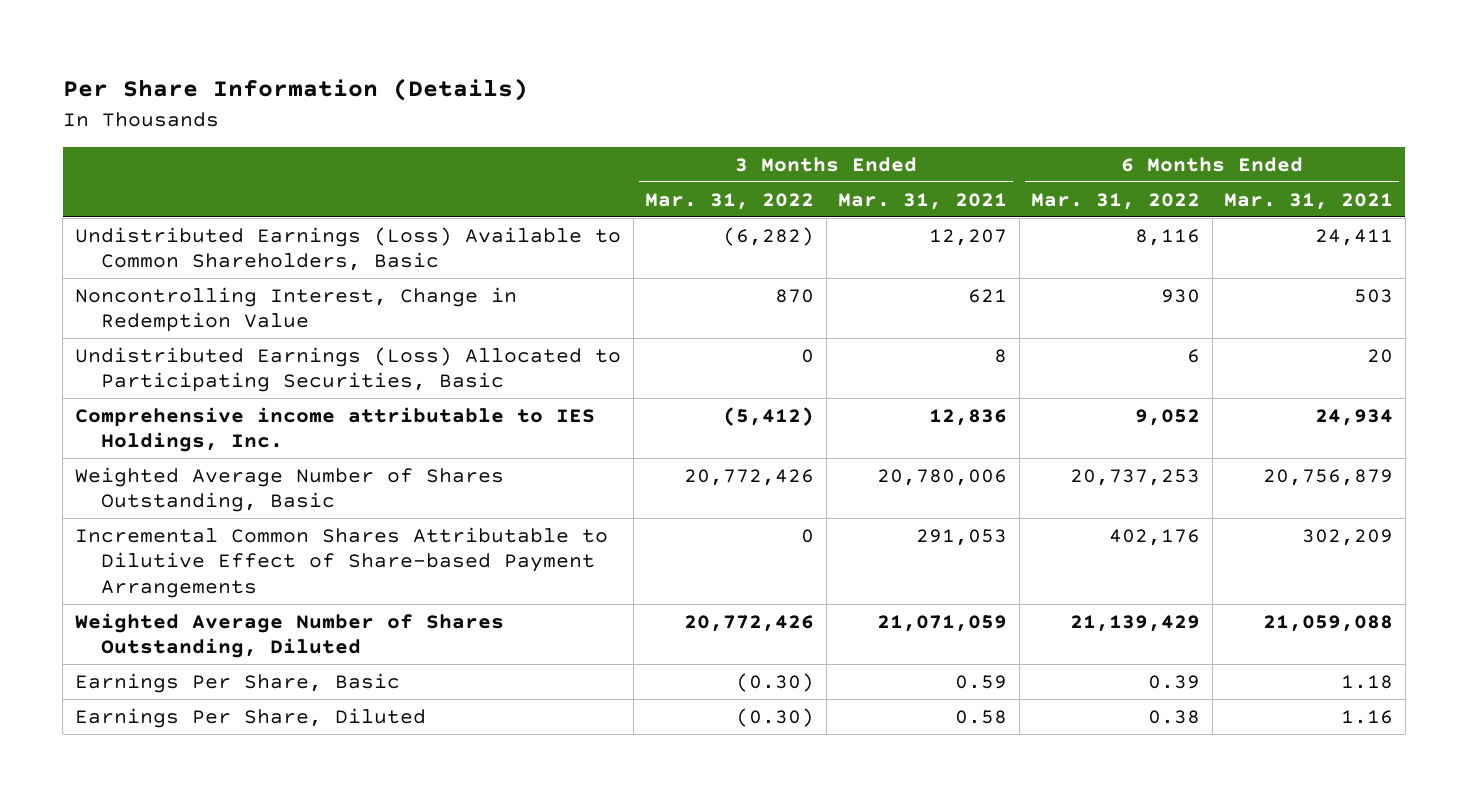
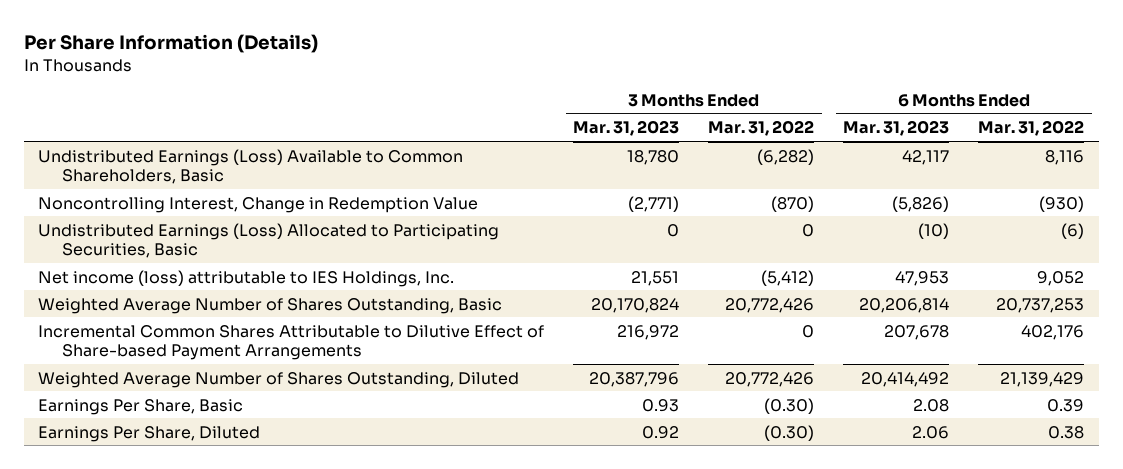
- | 3 Months Ended Mar. 31, 2022 | 3 Months Ended Mar. 31, 2021 | 6 Months Ended Mar. 31, 2022 | 6 Months Ended Mar. 31, 2021
+ | 3 Months Ended Mar. 31, 2023 | 3 Months Ended Mar. 31, 2022 | 6 Months Ended Mar. 31, 2023 | 6 Months Ended Mar. 31, 2022
- Noncontrolling Interest, Change in Redemption Value | 870 | 621 | 930 | 503
- Undistributed Earnings (Loss) Allocated to Participating Securities, Basic | 0 | 8 | 6 | 20
- Comprehensive income attributable to IES Holdings, Inc. | (5,412) | 12,836 | 9,052 | 24,934
+ Noncontrolling Interest, Change in Redemption Value | (2,771) | (870) | (5,826) | (930)
+ Undistributed Earnings (Loss) Allocated to Participating Securities, Basic | 0 | 0 | (10) | (6)
+ Net income (loss) attributable to IES Holdings, Inc. | 21,551 | (5,412) | 47,953 | 9,052

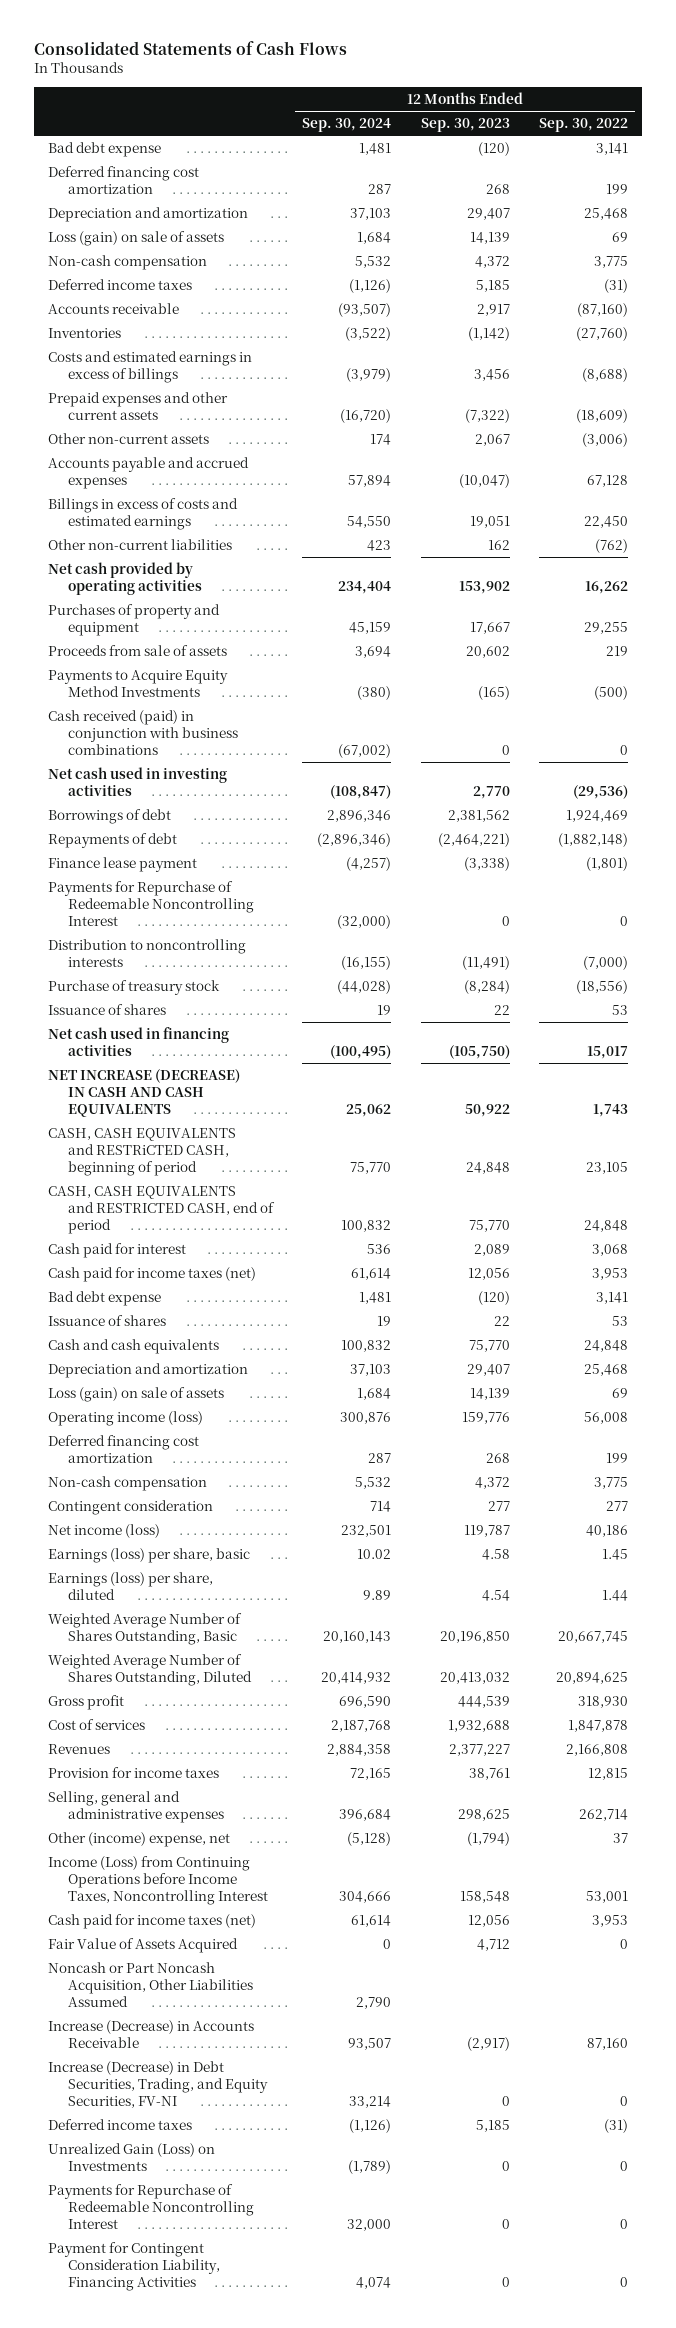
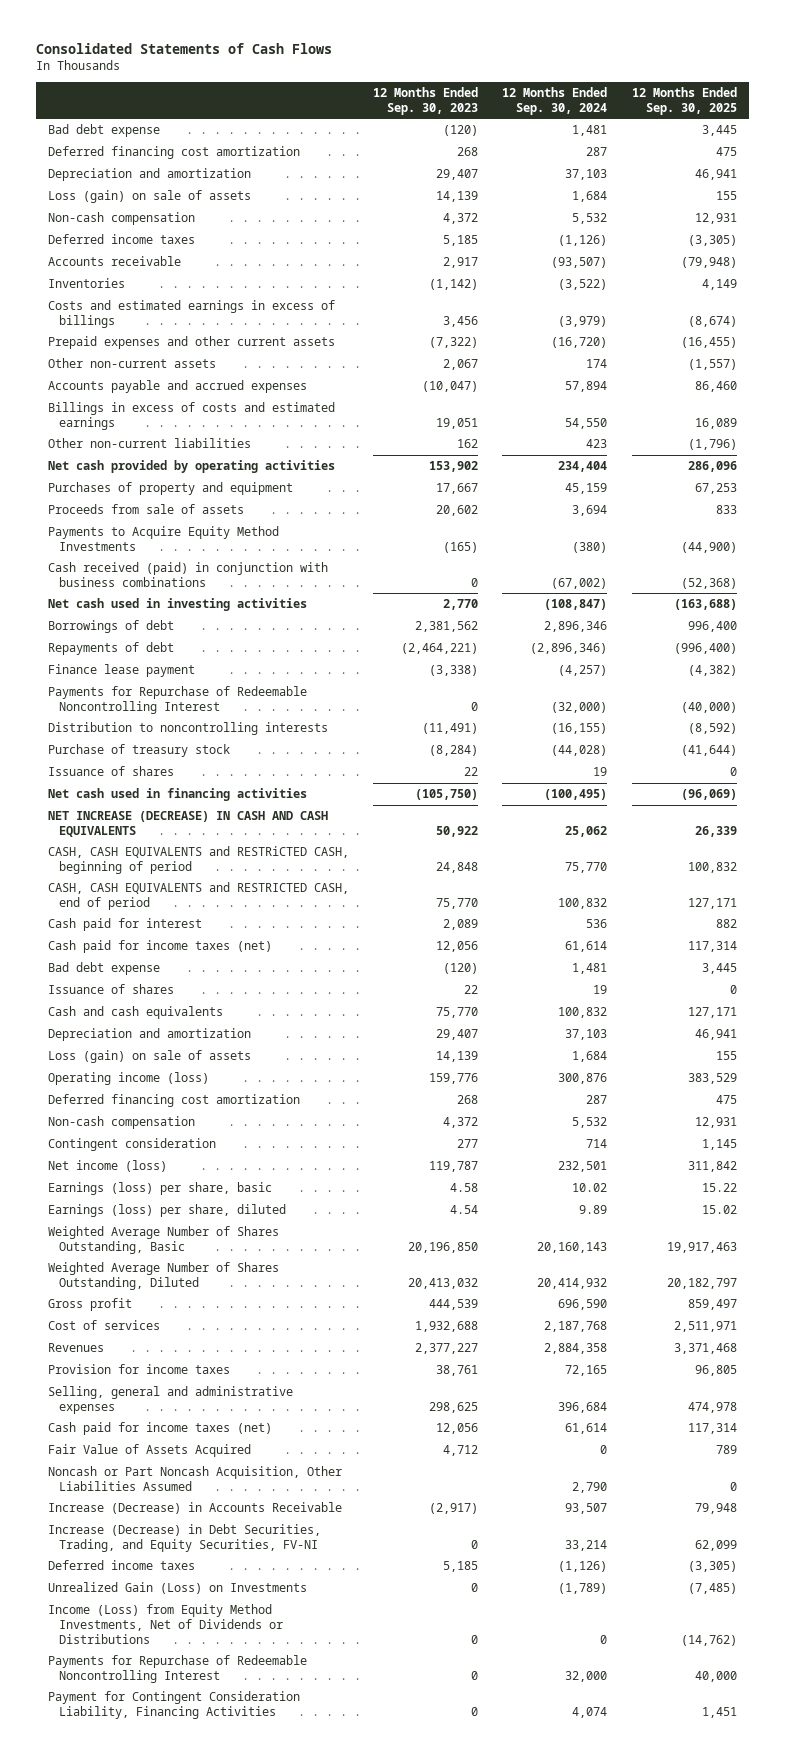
- | 12 Months Ended Sep. 30, 2024 | 12 Months Ended Sep. 30, 2023 | 12 Months Ended Sep. 30, 2022
+ | 12 Months Ended Sep. 30, 2023 | 12 Months Ended Sep. 30, 2024 | 12 Months Ended Sep. 30, 2025
- Other (income) expense, net | (5,128) | (1,794) | 37
- Income (Loss) from Continuing Operations before Income Taxes, Noncontrolling Interest | 304,666 | 158,548 | 53,001
+ Income (Loss) from Equity Method Investments, Net of Dividends or Distributions | 0 | 0 | (14,762)

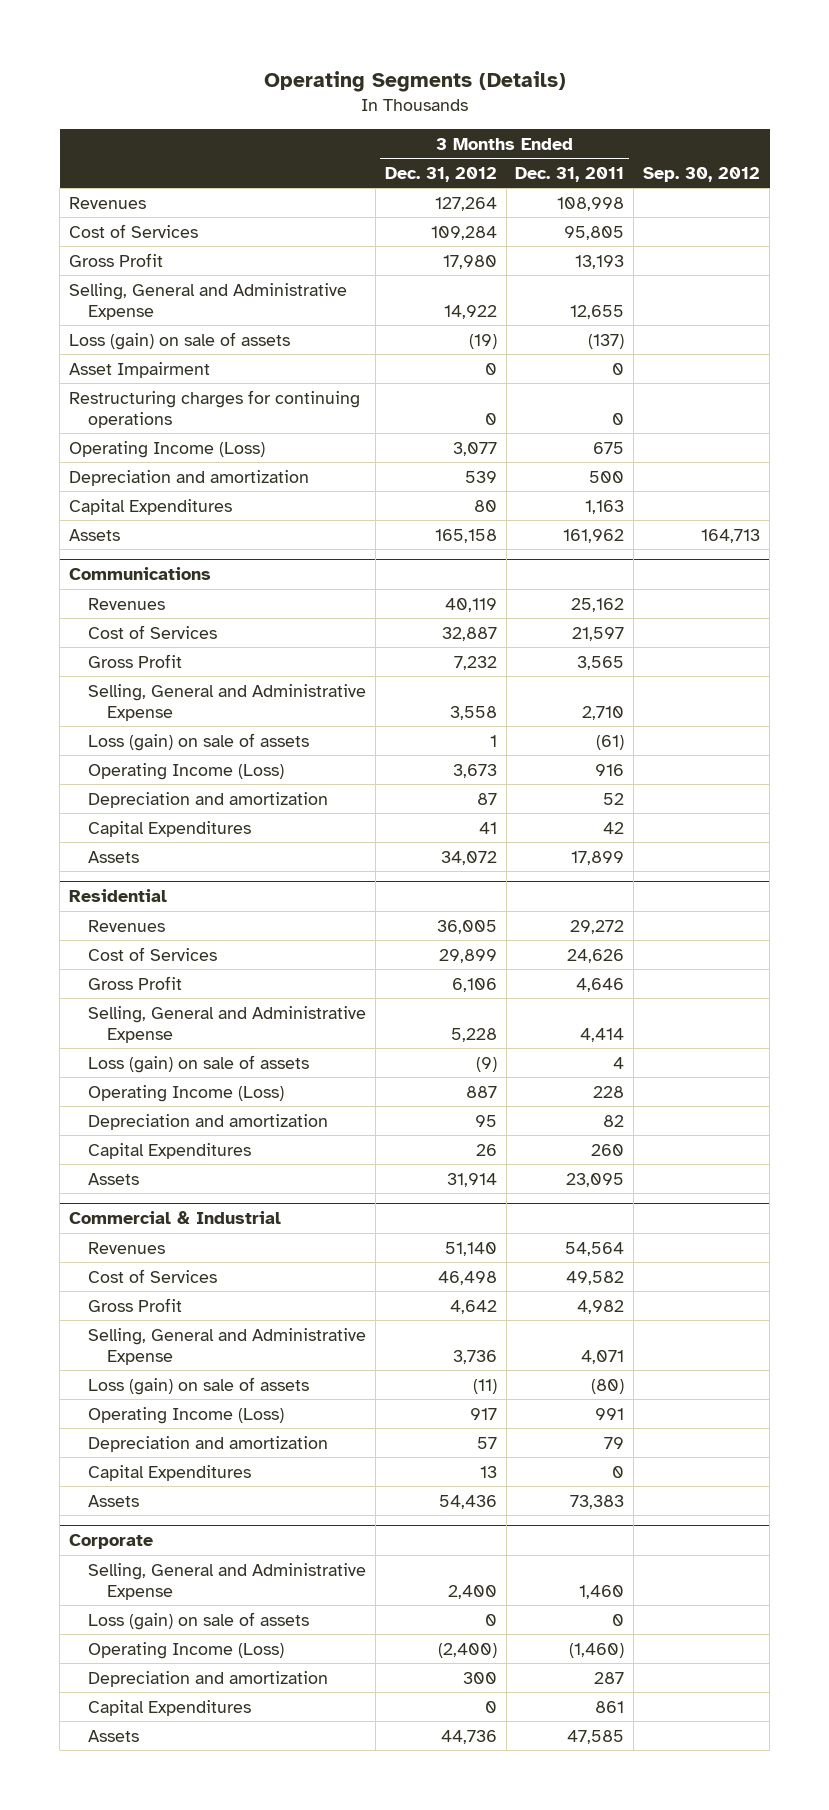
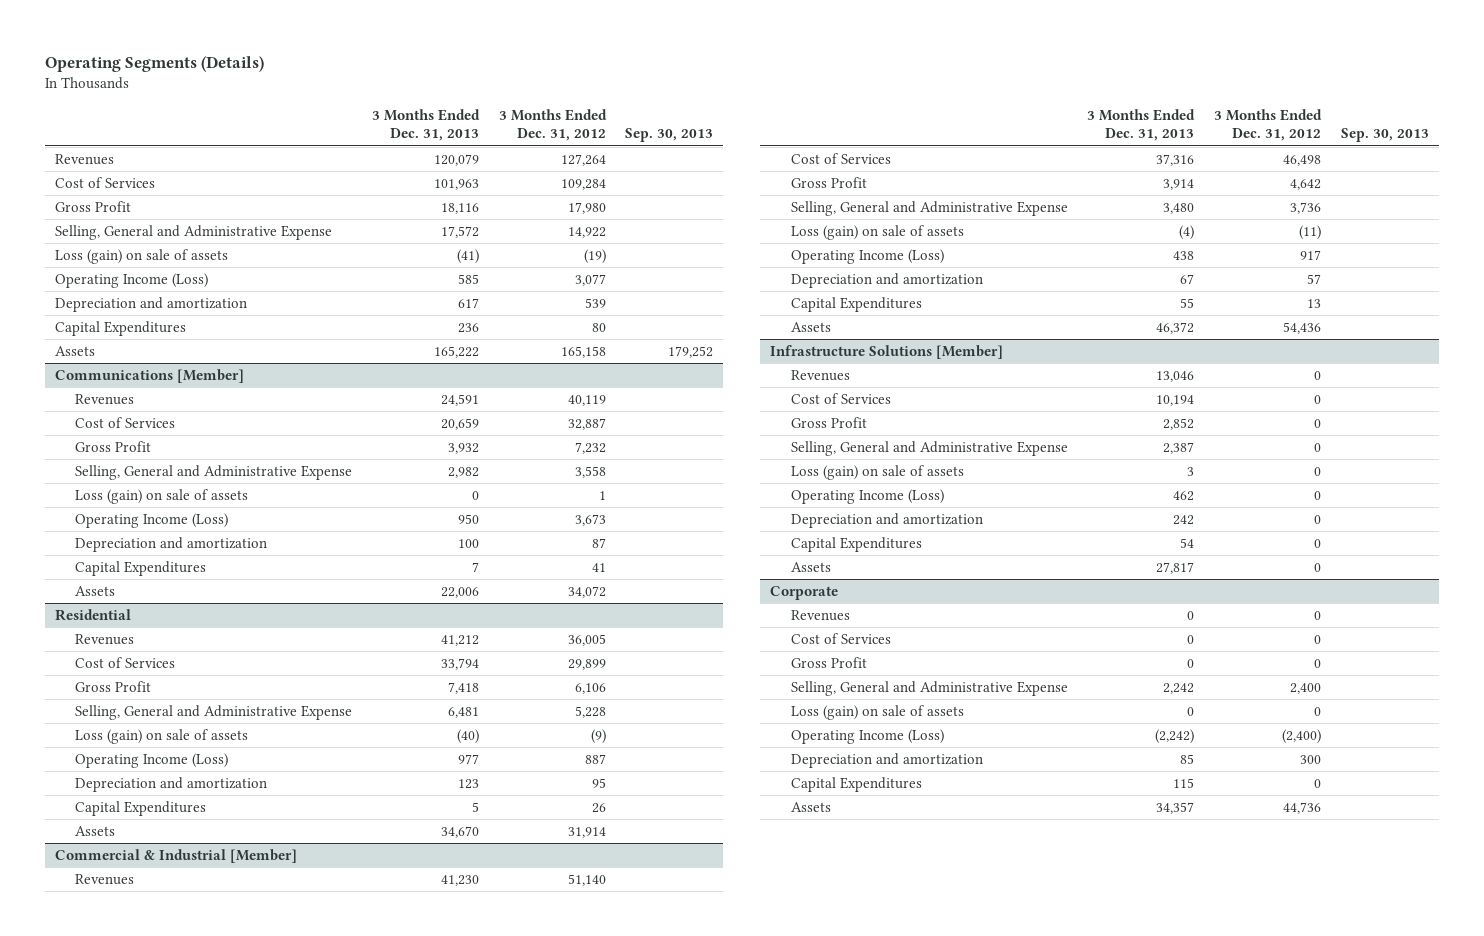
- | 3 Months Ended Dec. 31, 2012 | 3 Months Ended Dec. 31, 2011 | Sep. 30, 2012
+ | 3 Months Ended Dec. 31, 2013 | 3 Months Ended Dec. 31, 2012 | Sep. 30, 2013
- Asset Impairment | 0 | 0 |
- Restructuring charges for continuing operations | 0 | 0 |
- Communications
+ Communications [Member]
- Commercial & Industrial
+ Commercial & Industrial [Member]
+ Infrastructure Solutions [Member]
+ Revenues | 13,046 | 0 |
+ Cost of Services | 10,194 | 0 |
+ Gross Profit | 2,852 | 0 |
+ Selling, General and Administrative Expense | 2,387 | 0 |
+ Loss (gain) on sale of assets | 3 | 0 |
+ Operating Income (Loss) | 462 | 0 |
+ Depreciation and amortization | 242 | 0 |
+ Capital Expenditures | 54 | 0 |
+ Assets | 27,817 | 0 |
@ Corporate
+ Revenues | 0 | 0 |
+ Cost of Services | 0 | 0 |
+ Gross Profit | 0 | 0 |

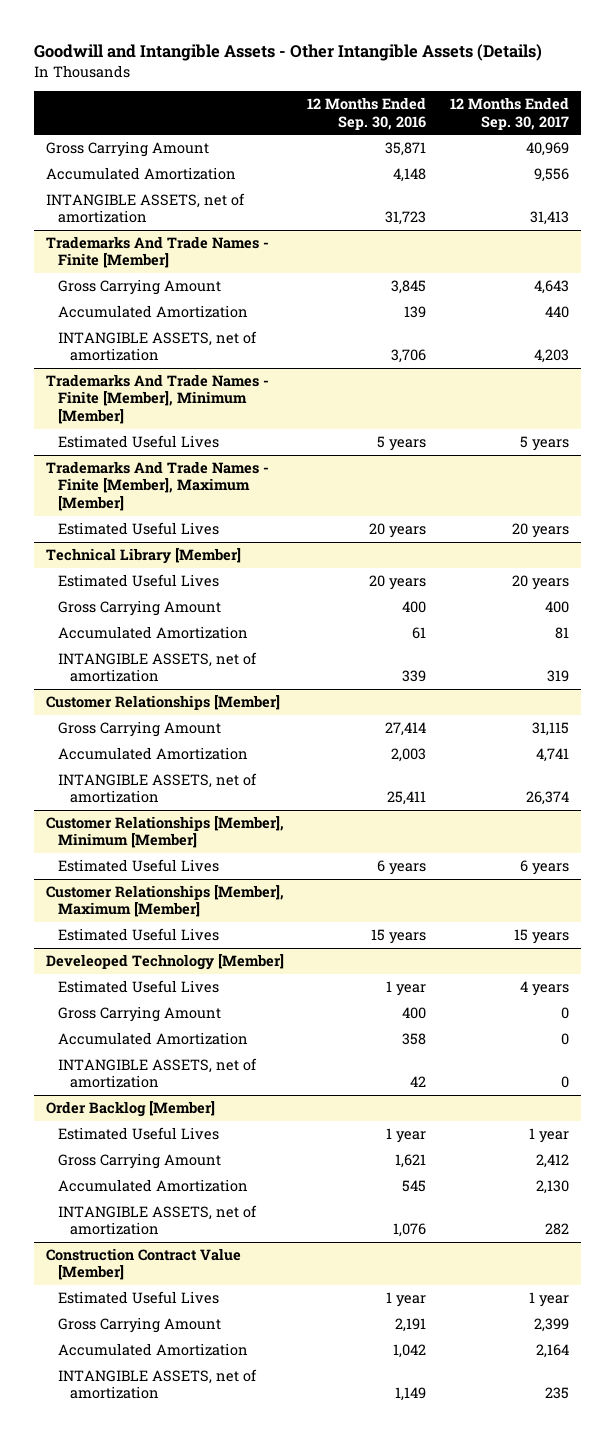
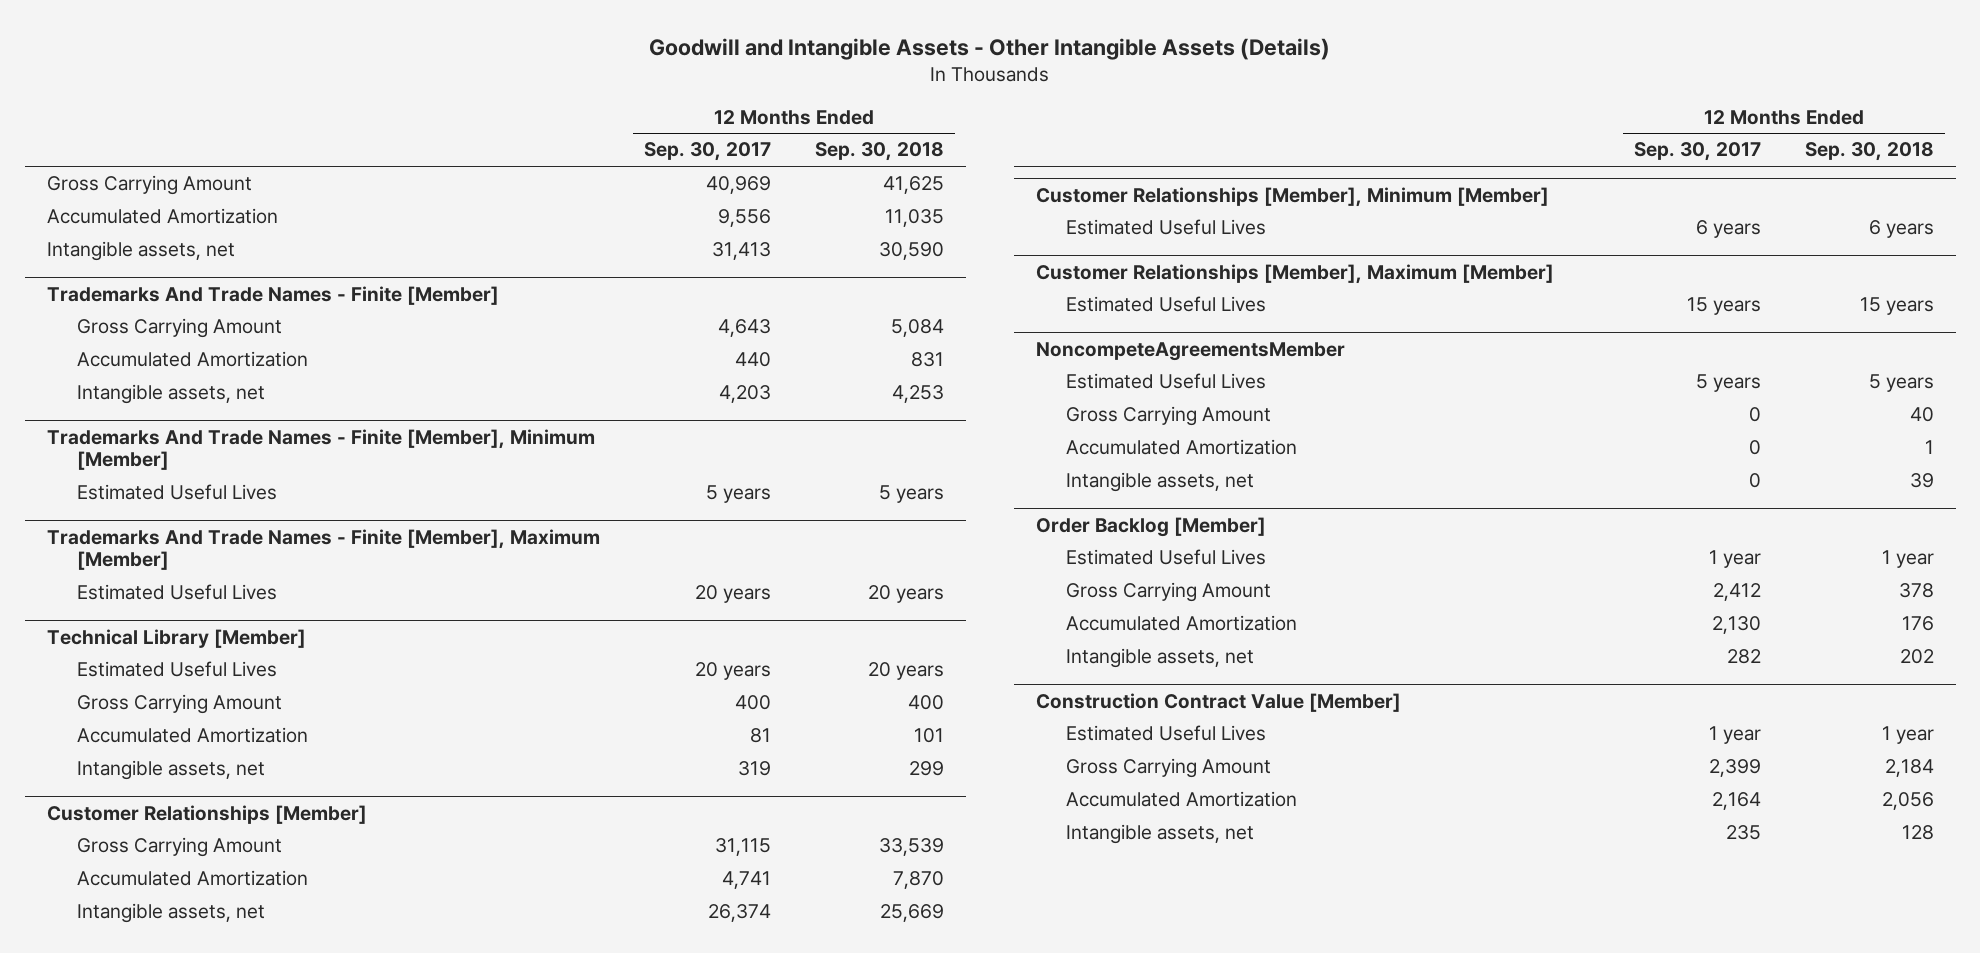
- | 12 Months Ended Sep. 30, 2016 | 12 Months Ended Sep. 30, 2017
+ | 12 Months Ended Sep. 30, 2017 | 12 Months Ended Sep. 30, 2018
- INTANGIBLE ASSETS, net of amortization | 31,723 | 31,413
+ Intangible assets, net | 31,413 | 30,590
@ Trademarks And Trade Names - Finite [Member]
- INTANGIBLE ASSETS, net of amortization | 3,706 | 4,203
+ Intangible assets, net | 4,203 | 4,253
@ Technical Library [Member]
- INTANGIBLE ASSETS, net of amortization | 339 | 319
+ Intangible assets, net | 319 | 299
@ Customer Relationships [Member]
- INTANGIBLE ASSETS, net of amortization | 25,411 | 26,374
+ Intangible assets, net | 26,374 | 25,669
- Develeoped Technology [Member]
- Estimated Useful Lives | 1 year | 4 years
+ NoncompeteAgreementsMember
+ Estimated Useful Lives | 5 years | 5 years
- INTANGIBLE ASSETS, net of amortization | 42 | 0
+ Intangible assets, net | 0 | 39
@ Order Backlog [Member]
- INTANGIBLE ASSETS, net of amortization | 1,076 | 282
+ Intangible assets, net | 282 | 202
@ Construction Contract Value [Member]
- INTANGIBLE ASSETS, net of amortization | 1,149 | 235
+ Intangible assets, net | 235 | 128

